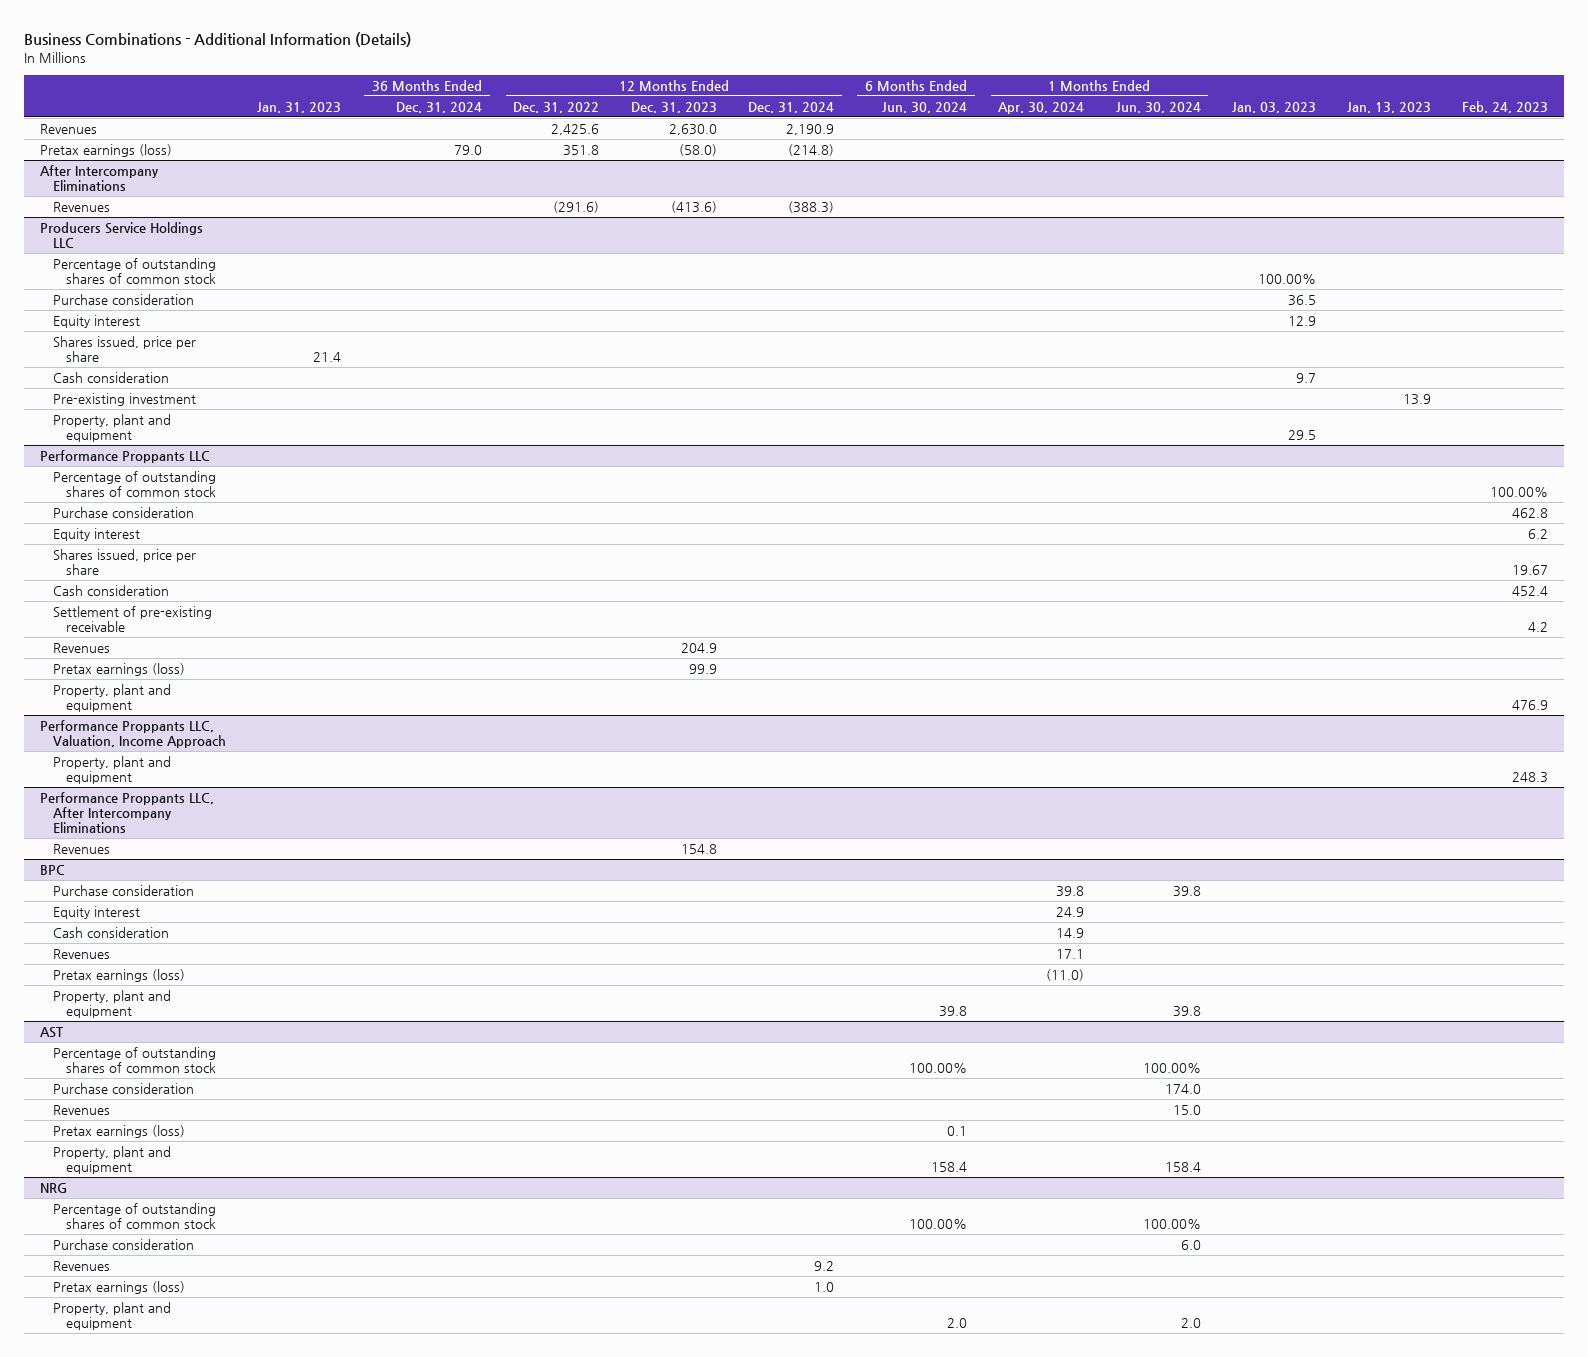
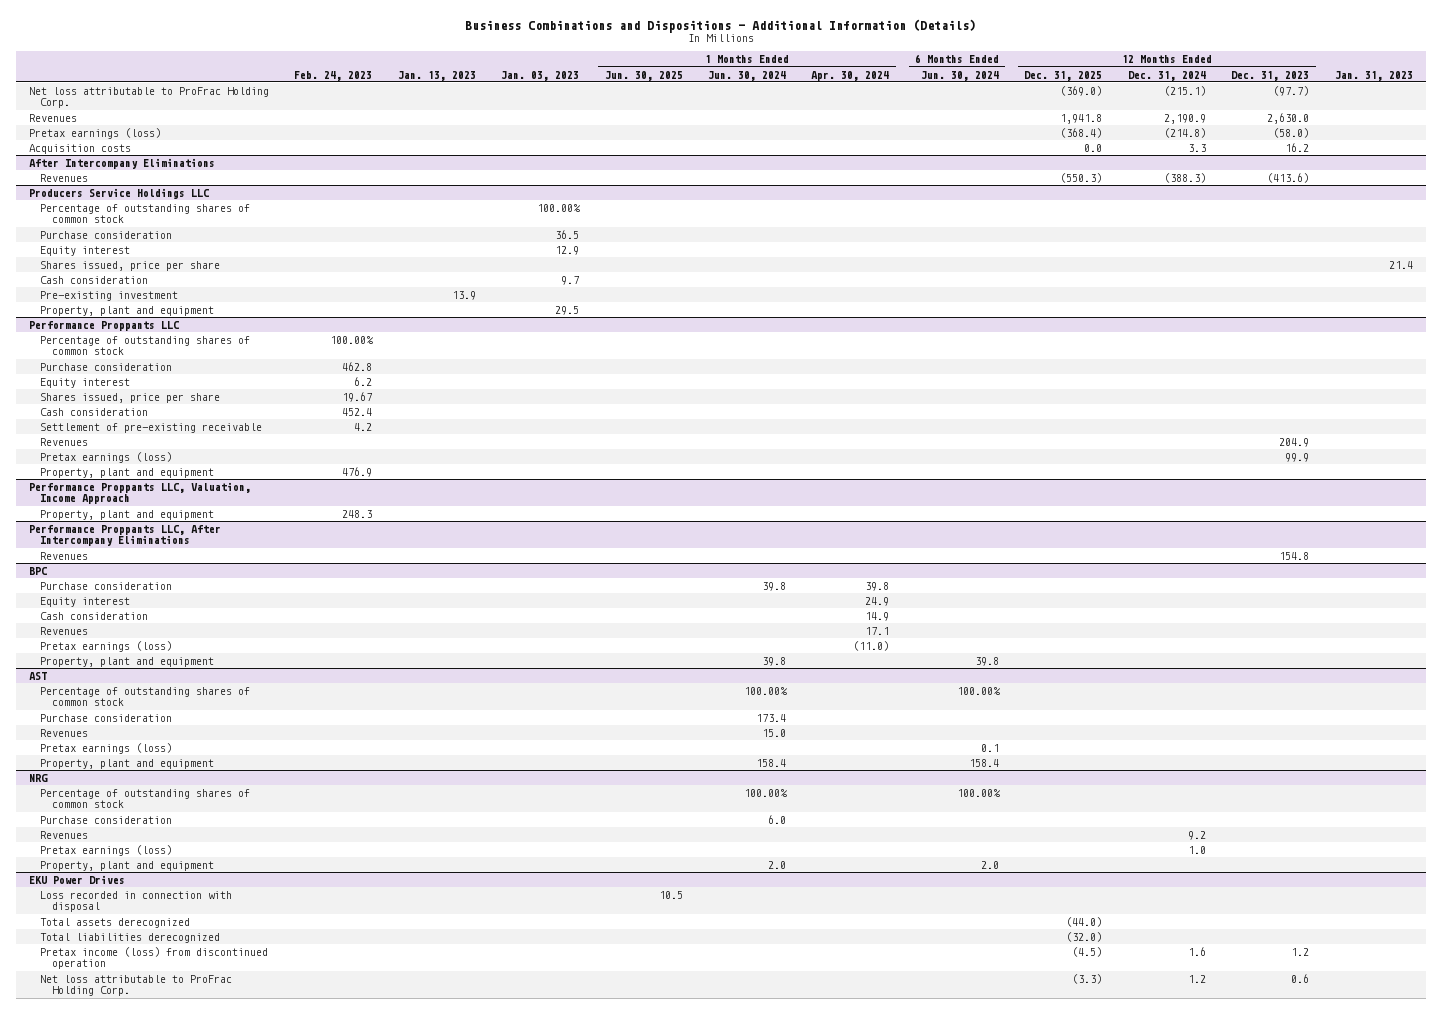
- Business Combinations - Additional Information (Details)
+ Business Combinations and Dispositions - Additional Information (Details)
- | Jan. 31, 2023 | 36 Months Ended Dec. 31, 2024 | 12 Months Ended Dec. 31, 2022 | 12 Months Ended Dec. 31, 2023 | 12 Months Ended Dec. 31, 2024 | 6 Months Ended Jun. 30, 2024 | 1 Months Ended Apr. 30, 2024 | 1 Months Ended Jun. 30, 2024 | Jan. 03, 2023 | Jan. 13, 2023 | Feb. 24, 2023
+ | Feb. 24, 2023 | Jan. 13, 2023 | Jan. 03, 2023 | 1 Months Ended Jun. 30, 2025 | 1 Months Ended Jun. 30, 2024 | 1 Months Ended Apr. 30, 2024 | 6 Months Ended Jun. 30, 2024 | 12 Months Ended Dec. 31, 2025 | 12 Months Ended Dec. 31, 2024 | 12 Months Ended Dec. 31, 2023 | Jan. 31, 2023
+ Net loss attributable to ProFrac Holding Corp. | | | | | | | | (369.0) | (215.1) | (97.7) |
+ Acquisition costs | | | | | | | | 0.0 | 3.3 | 16.2 |
@ AST
- Purchase consideration | | | | | | | | 174.0 | | |
+ Purchase consideration | | | | | 173.4 | | | | | |
+ EKU Power Drives
+ Loss recorded in connection with disposal | | | | 10.5 | | | | | | |
+ Total assets derecognized | | | | | | | | (44.0) | | |
+ Total liabilities derecognized | | | | | | | | (32.0) | | |
+ Pretax income (loss) from discontinued operation | | | | | | | | (4.5) | 1.6 | 1.2 |
+ Net loss attributable to ProFrac Holding Corp. | | | | | | | | (3.3) | 1.2 | 0.6 |

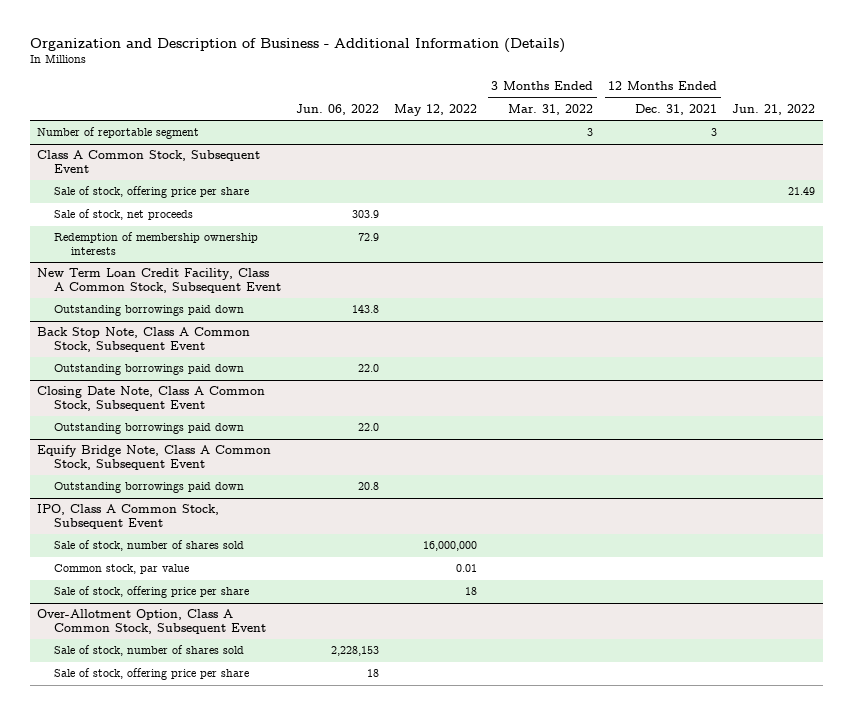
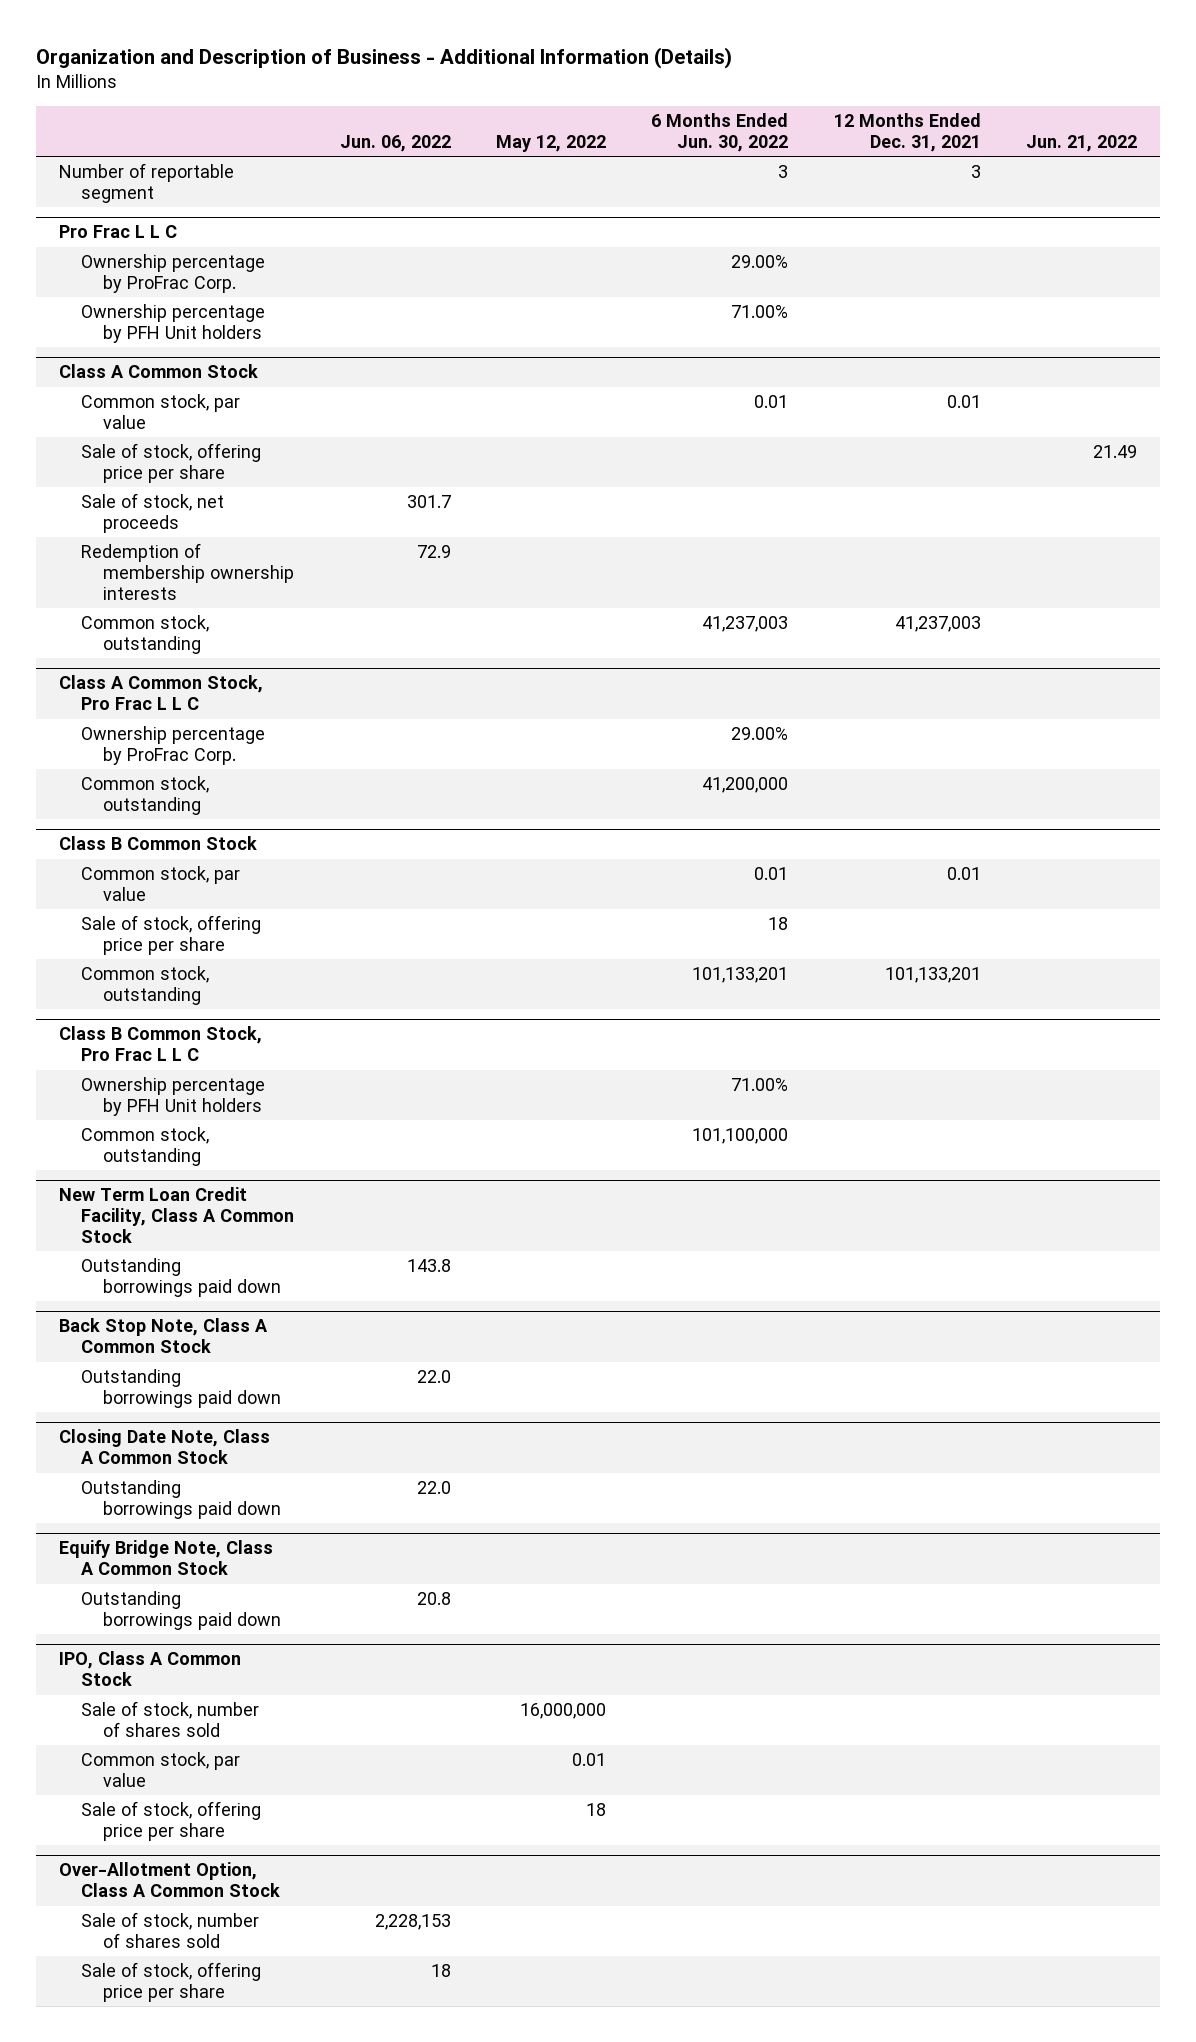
- | Jun. 06, 2022 | May 12, 2022 | 3 Months Ended Mar. 31, 2022 | 12 Months Ended Dec. 31, 2021 | Jun. 21, 2022
+ | Jun. 06, 2022 | May 12, 2022 | 6 Months Ended Jun. 30, 2022 | 12 Months Ended Dec. 31, 2021 | Jun. 21, 2022
- Class A Common Stock, Subsequent Event
+ Pro Frac L L C
+ Ownership percentage by ProFrac Corp. | | | 29.00% | |
+ Ownership percentage by PFH Unit holders | | | 71.00% | |
+ Class A Common Stock
+ Common stock, par value | | | 0.01 | 0.01 |
- Sale of stock, net proceeds | 303.9 | | | |
+ Sale of stock, net proceeds | 301.7 | | | |
- New Term Loan Credit Facility, Class A Common Stock, Subsequent Event
+ Common stock, outstanding | | | 41,237,003 | 41,237,003 |
+ Class A Common Stock, Pro Frac L L C
+ Ownership percentage by ProFrac Corp. | | | 29.00% | |
+ Common stock, outstanding | | | 41,200,000 | |
+ Class B Common Stock
+ Common stock, par value | | | 0.01 | 0.01 |
+ Sale of stock, offering price per share | | | 18 | |
+ Common stock, outstanding | | | 101,133,201 | 101,133,201 |
+ Class B Common Stock, Pro Frac L L C
+ Ownership percentage by PFH Unit holders | | | 71.00% | |
+ Common stock, outstanding | | | 101,100,000 | |
+ New Term Loan Credit Facility, Class A Common Stock
- Back Stop Note, Class A Common Stock, Subsequent Event
+ Back Stop Note, Class A Common Stock
- Closing Date Note, Class A Common Stock, Subsequent Event
+ Closing Date Note, Class A Common Stock
- Equify Bridge Note, Class A Common Stock, Subsequent Event
+ Equify Bridge Note, Class A Common Stock
- IPO, Class A Common Stock, Subsequent Event
+ IPO, Class A Common Stock
- Over-Allotment Option, Class A Common Stock, Subsequent Event
+ Over-Allotment Option, Class A Common Stock

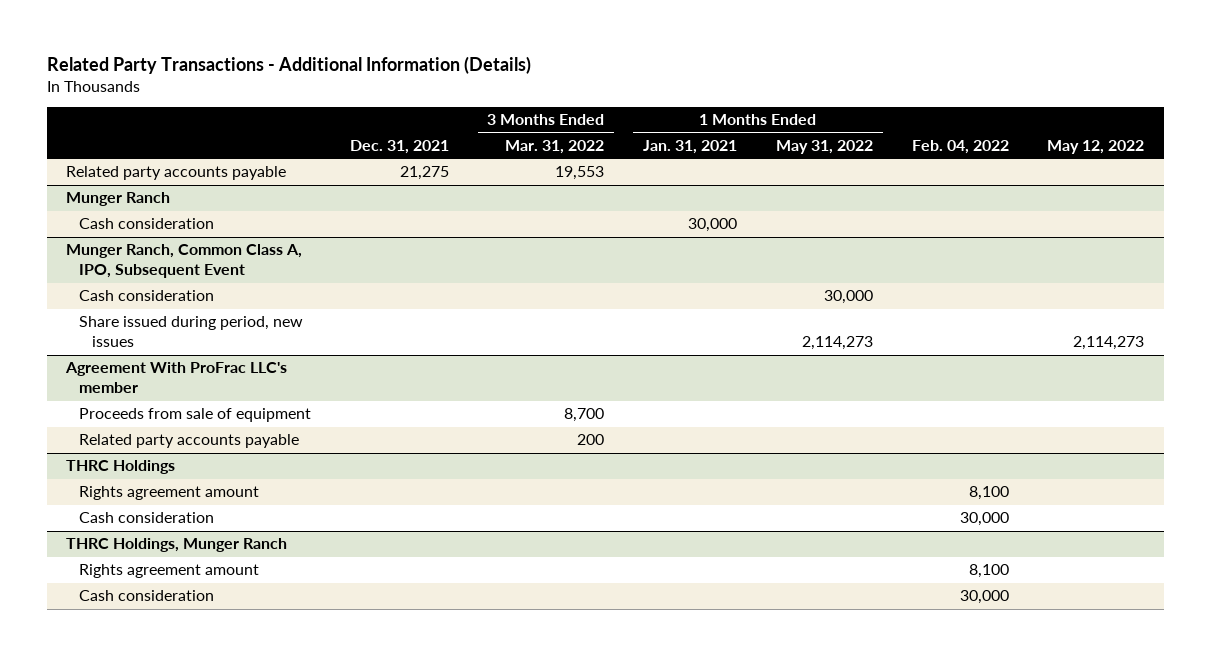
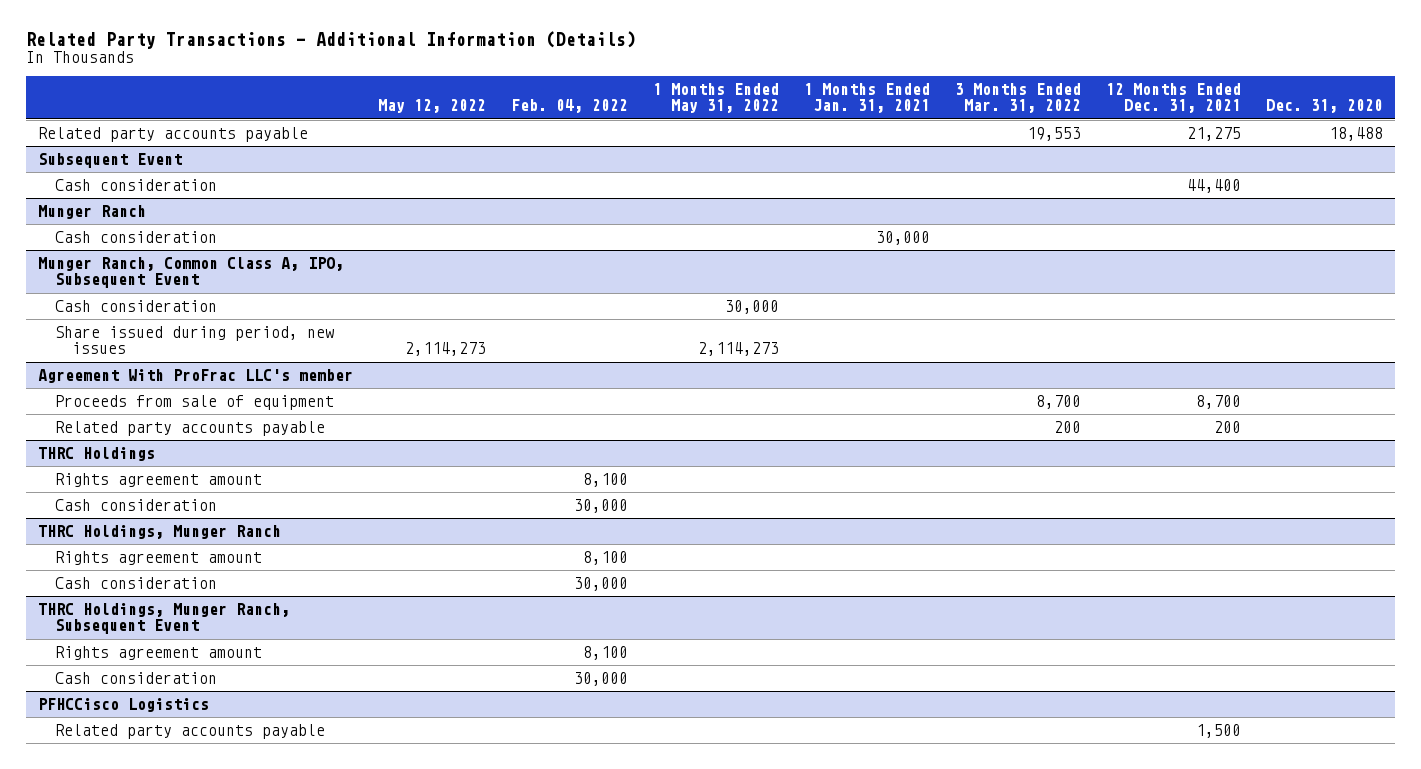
- | Dec. 31, 2021 | 3 Months Ended Mar. 31, 2022 | 1 Months Ended Jan. 31, 2021 | 1 Months Ended May 31, 2022 | Feb. 04, 2022 | May 12, 2022
+ | May 12, 2022 | Feb. 04, 2022 | 1 Months Ended May 31, 2022 | 1 Months Ended Jan. 31, 2021 | 3 Months Ended Mar. 31, 2022 | 12 Months Ended Dec. 31, 2021 | Dec. 31, 2020
+ Subsequent Event
+ Cash consideration | | | | | | 44,400 |
+ THRC Holdings, Munger Ranch, Subsequent Event
+ Rights agreement amount | | 8,100 | | | | |
+ Cash consideration | | 30,000 | | | | |
+ PFHCCisco Logistics
+ Related party accounts payable | | | | | | 1,500 |

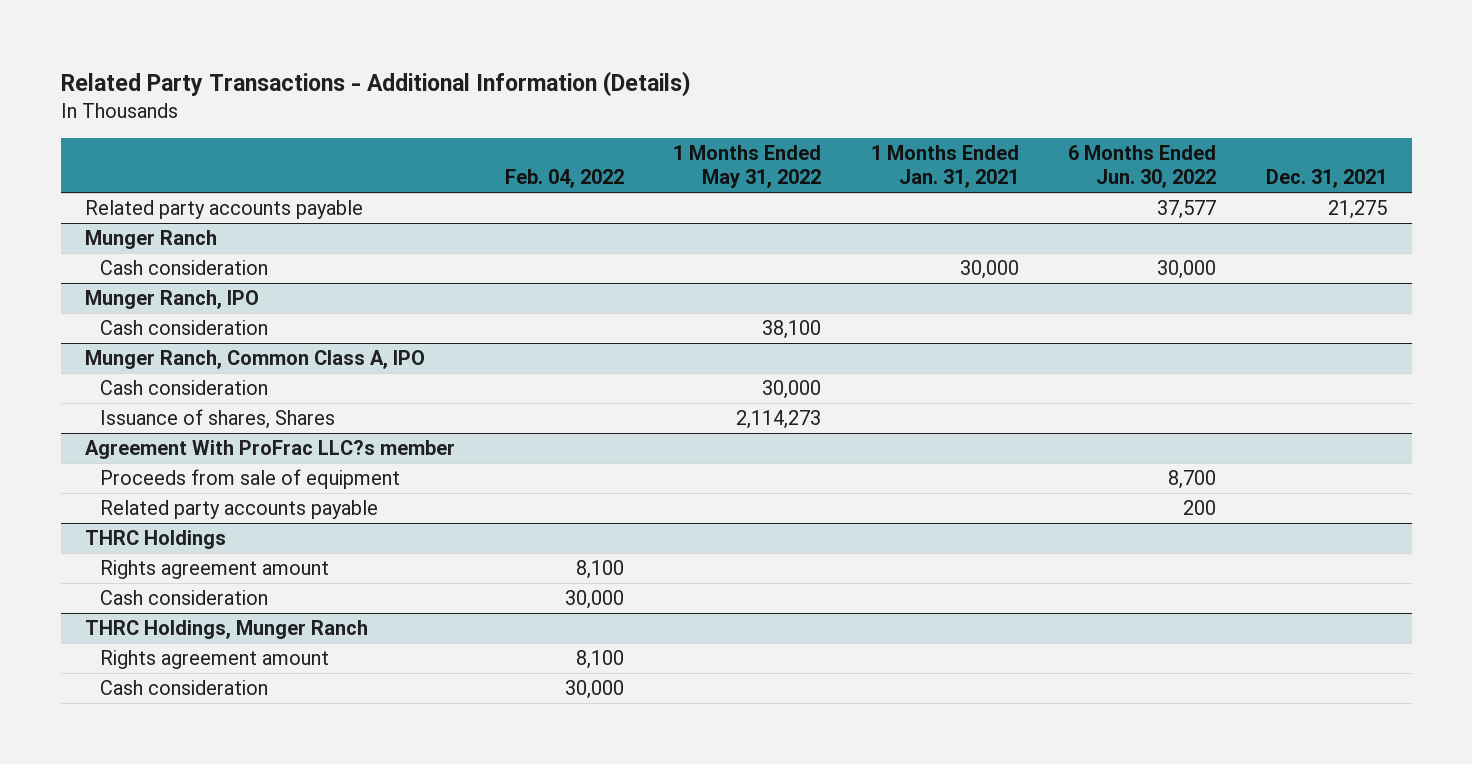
- | May 12, 2022 | Feb. 04, 2022 | 1 Months Ended May 31, 2022 | 1 Months Ended Jan. 31, 2021 | 3 Months Ended Mar. 31, 2022 | 12 Months Ended Dec. 31, 2021 | Dec. 31, 2020
+ | Feb. 04, 2022 | 1 Months Ended May 31, 2022 | 1 Months Ended Jan. 31, 2021 | 6 Months Ended Jun. 30, 2022 | Dec. 31, 2021
- Subsequent Event
- Cash consideration | | | | | | 44,400 |
- Munger Ranch, Common Class A, IPO, Subsequent Event
+ Munger Ranch, IPO
+ Cash consideration | | 38,100 | | |
+ Munger Ranch, Common Class A, IPO
- Share issued during period, new issues | 2,114,273 | | 2,114,273 | | | |
- Agreement With ProFrac LLC's member
+ Issuance of shares, Shares | | 2,114,273 | | |
+ Agreement With ProFrac LLC?s member
- THRC Holdings, Munger Ranch, Subsequent Event
- Rights agreement amount | | 8,100 | | | | |
- Cash consideration | | 30,000 | | | | |
- PFHCCisco Logistics
- Related party accounts payable | | | | | | 1,500 |

